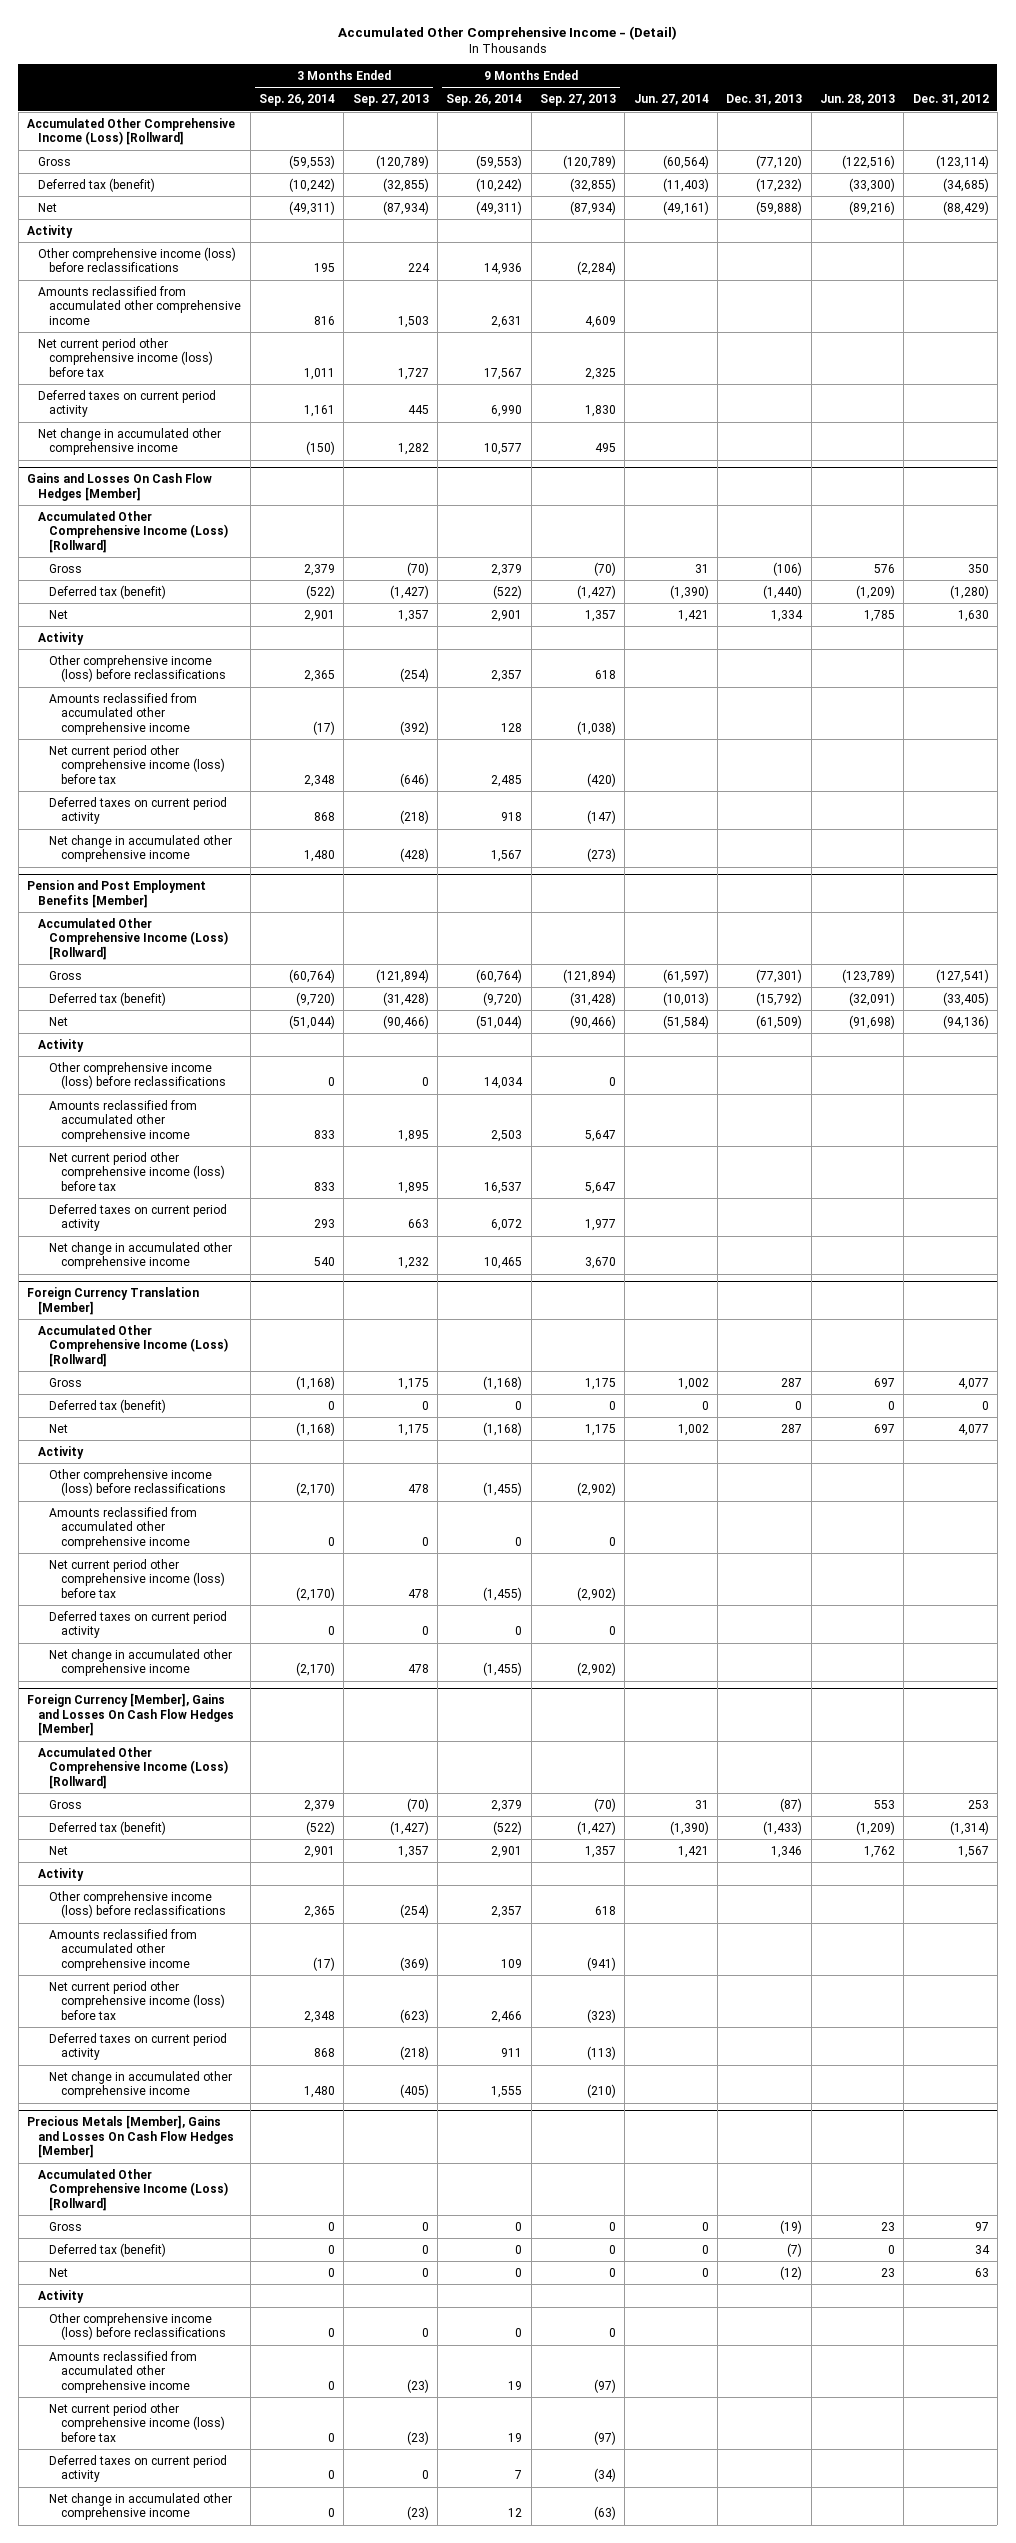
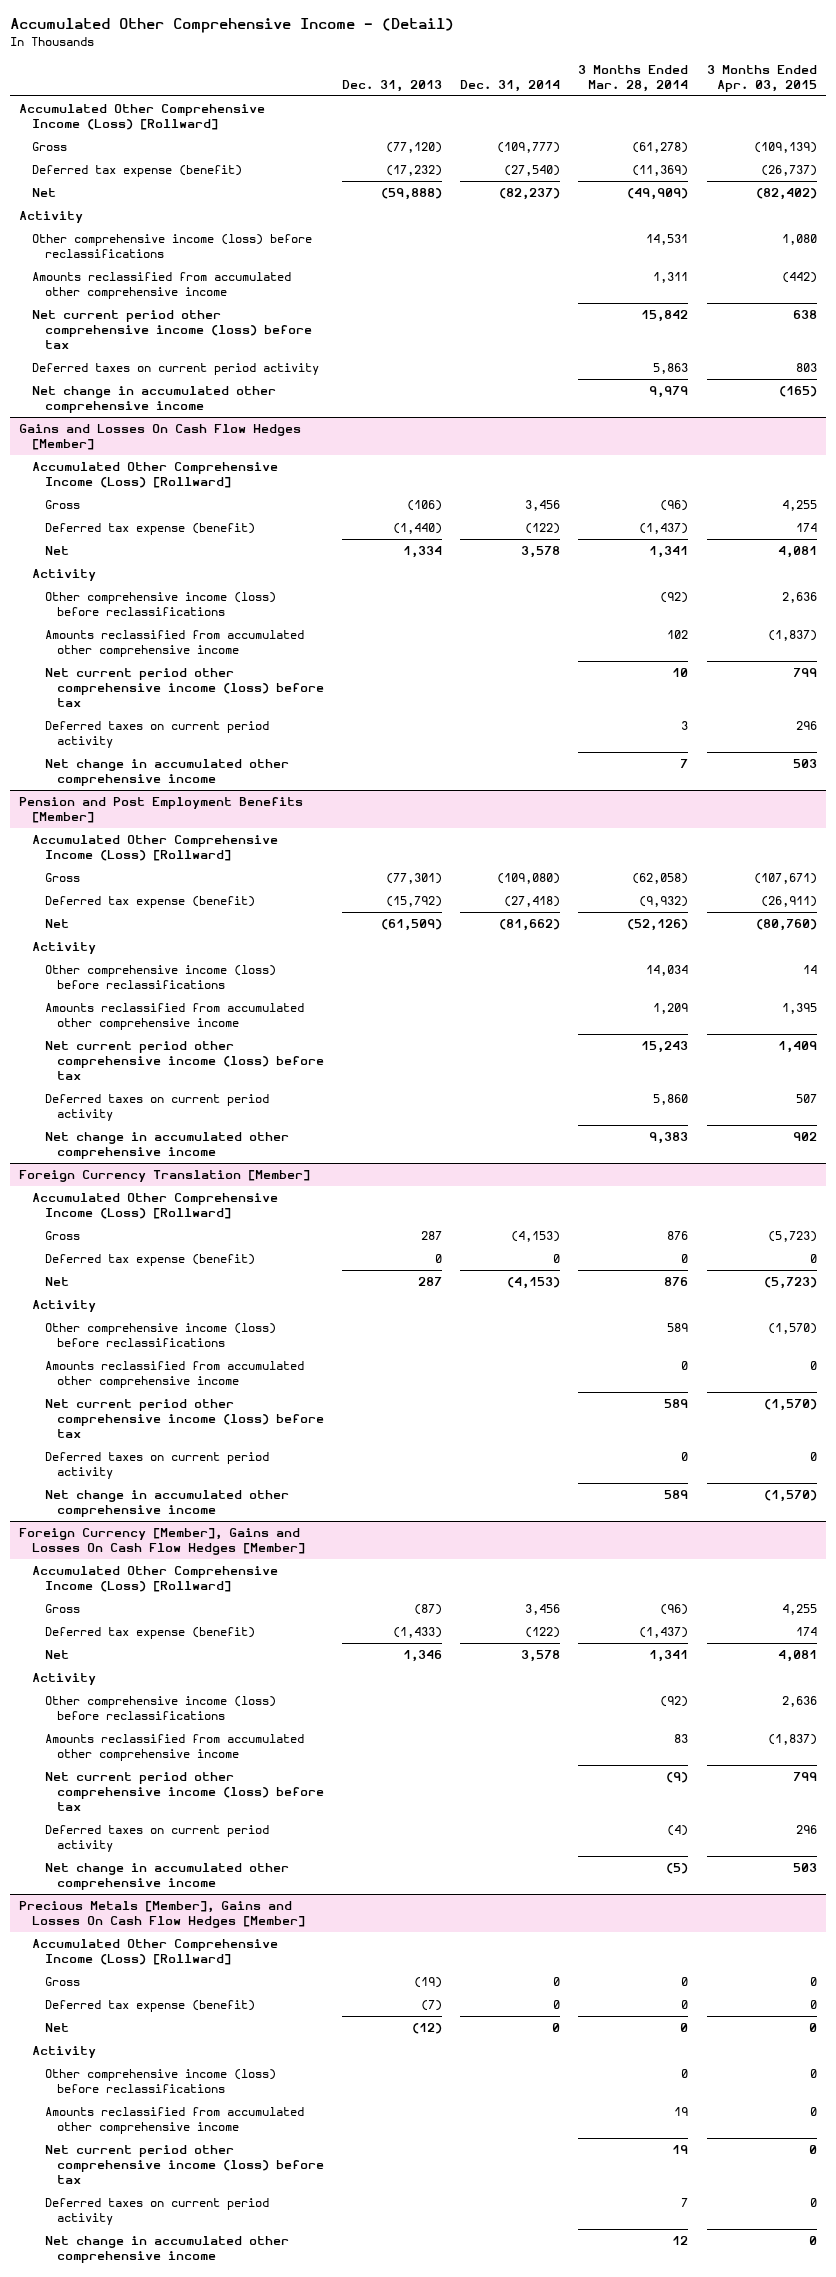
- | 3 Months Ended Sep. 26, 2014 | 3 Months Ended Sep. 27, 2013 | 9 Months Ended Sep. 26, 2014 | 9 Months Ended Sep. 27, 2013 | Jun. 27, 2014 | Dec. 31, 2013 | Jun. 28, 2013 | Dec. 31, 2012
+ | Dec. 31, 2013 | Dec. 31, 2014 | 3 Months Ended Mar. 28, 2014 | 3 Months Ended Apr. 03, 2015
- Deferred tax (benefit) | (10,242) | (32,855) | (10,242) | (32,855) | (11,403) | (17,232) | (33,300) | (34,685)
+ Deferred tax expense (benefit) | (17,232) | (27,540) | (11,369) | (26,737)
@ Gains and Losses On Cash Flow Hedges [Member]
- Deferred tax (benefit) | (522) | (1,427) | (522) | (1,427) | (1,390) | (1,440) | (1,209) | (1,280)
+ Deferred tax expense (benefit) | (1,440) | (122) | (1,437) | 174
@ Pension and Post Employment Benefits [Member]
- Deferred tax (benefit) | (9,720) | (31,428) | (9,720) | (31,428) | (10,013) | (15,792) | (32,091) | (33,405)
+ Deferred tax expense (benefit) | (15,792) | (27,418) | (9,932) | (26,911)
@ Foreign Currency Translation [Member]
- Deferred tax (benefit) | 0 | 0 | 0 | 0 | 0 | 0 | 0 | 0
+ Deferred tax expense (benefit) | 0 | 0 | 0 | 0
@ Foreign Currency [Member], Gains and Losses On Cash Flow Hedges [Member]
- Deferred tax (benefit) | (522) | (1,427) | (522) | (1,427) | (1,390) | (1,433) | (1,209) | (1,314)
+ Deferred tax expense (benefit) | (1,433) | (122) | (1,437) | 174
@ Precious Metals [Member], Gains and Losses On Cash Flow Hedges [Member]
- Deferred tax (benefit) | 0 | 0 | 0 | 0 | 0 | (7) | 0 | 34
+ Deferred tax expense (benefit) | (7) | 0 | 0 | 0

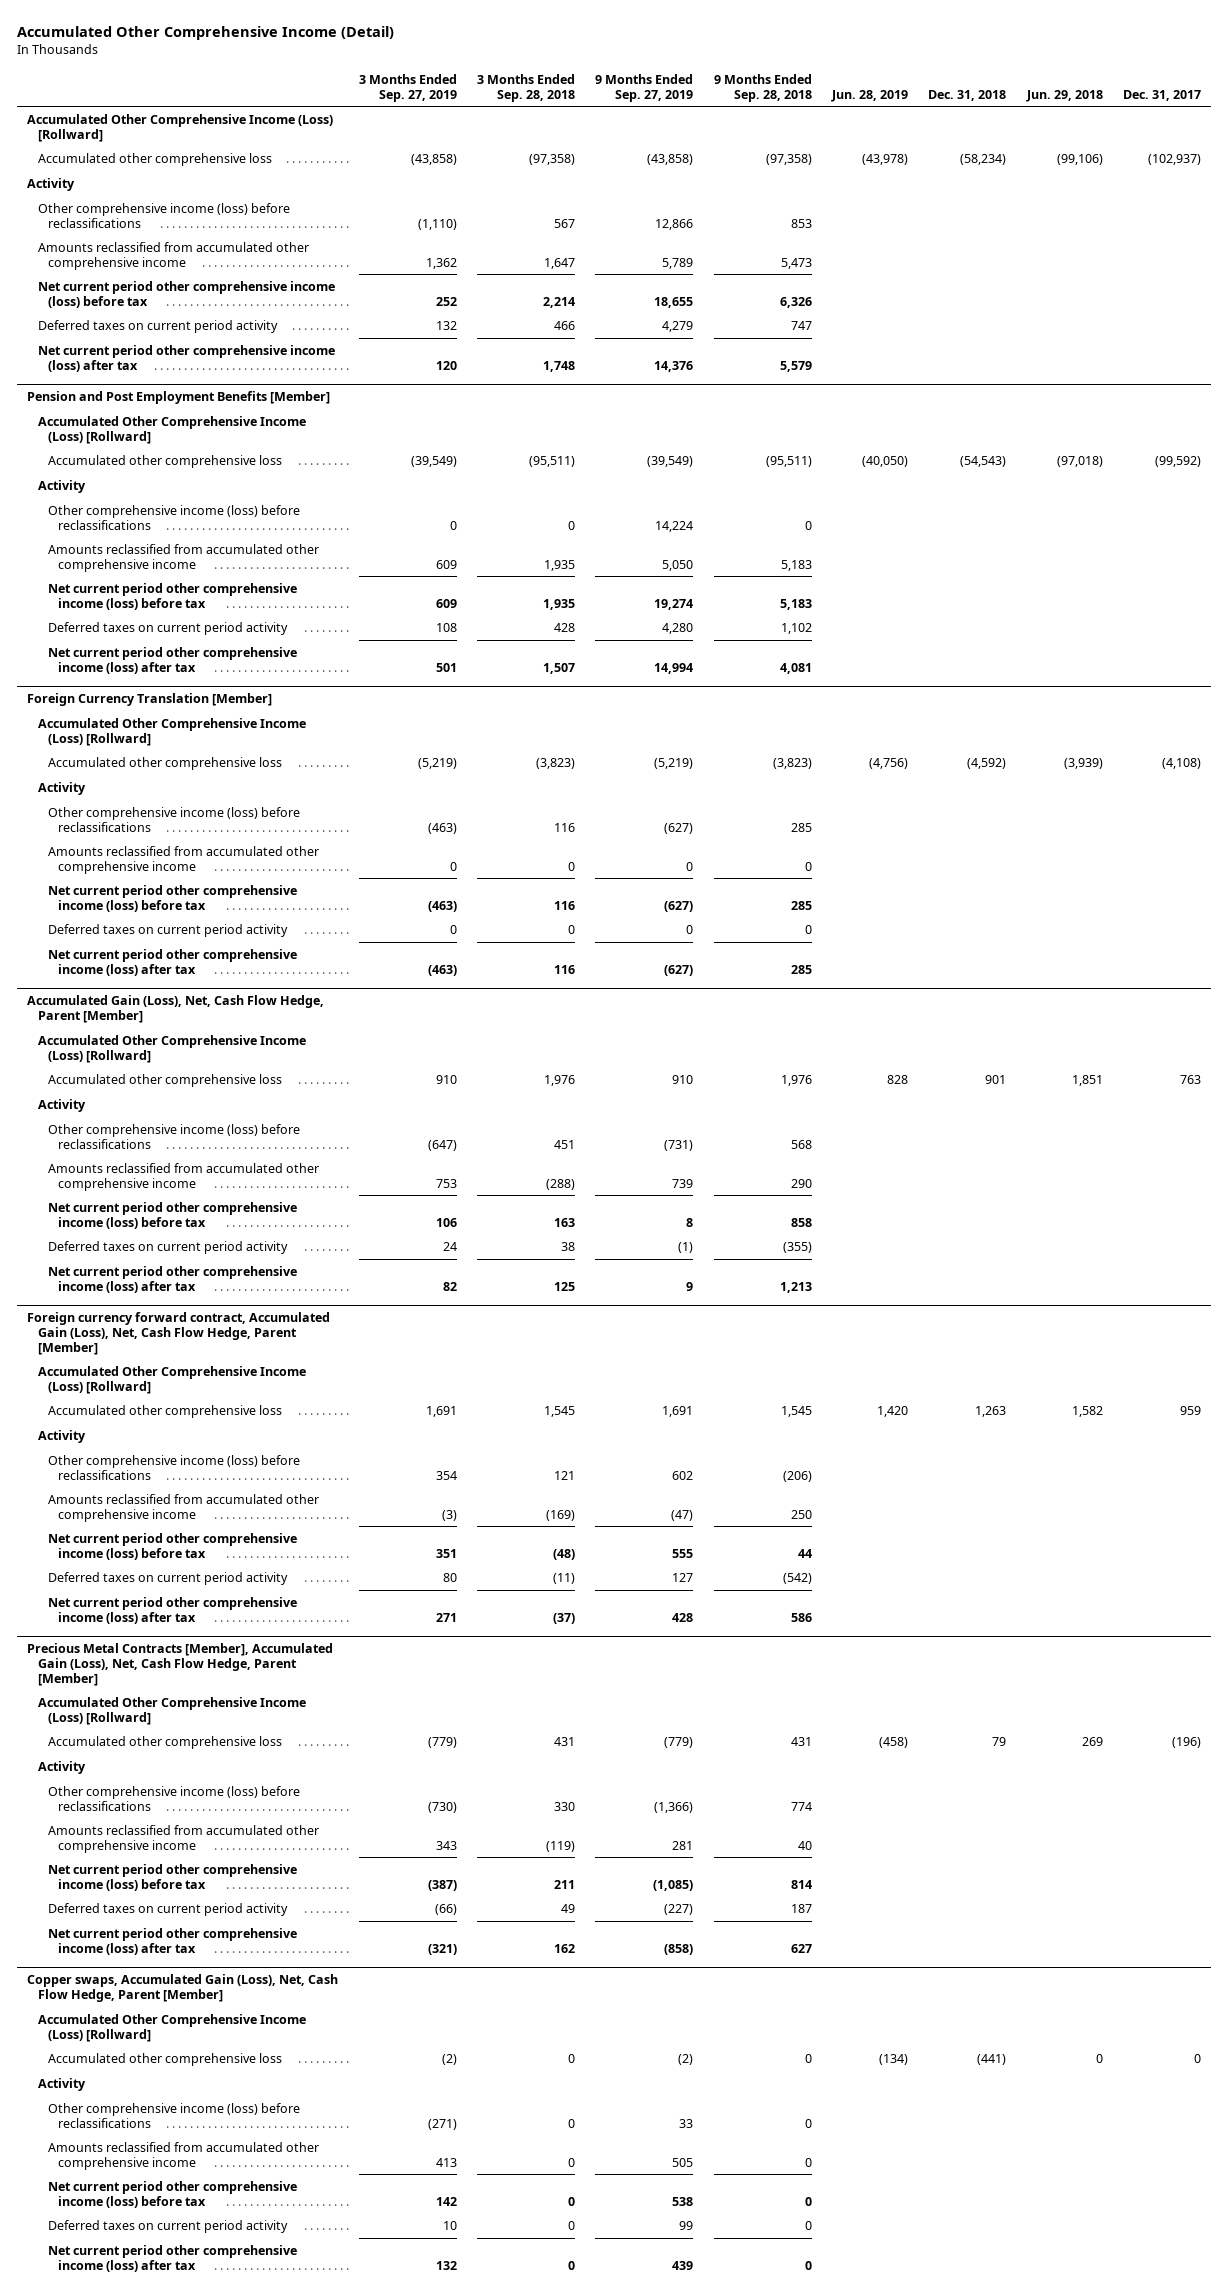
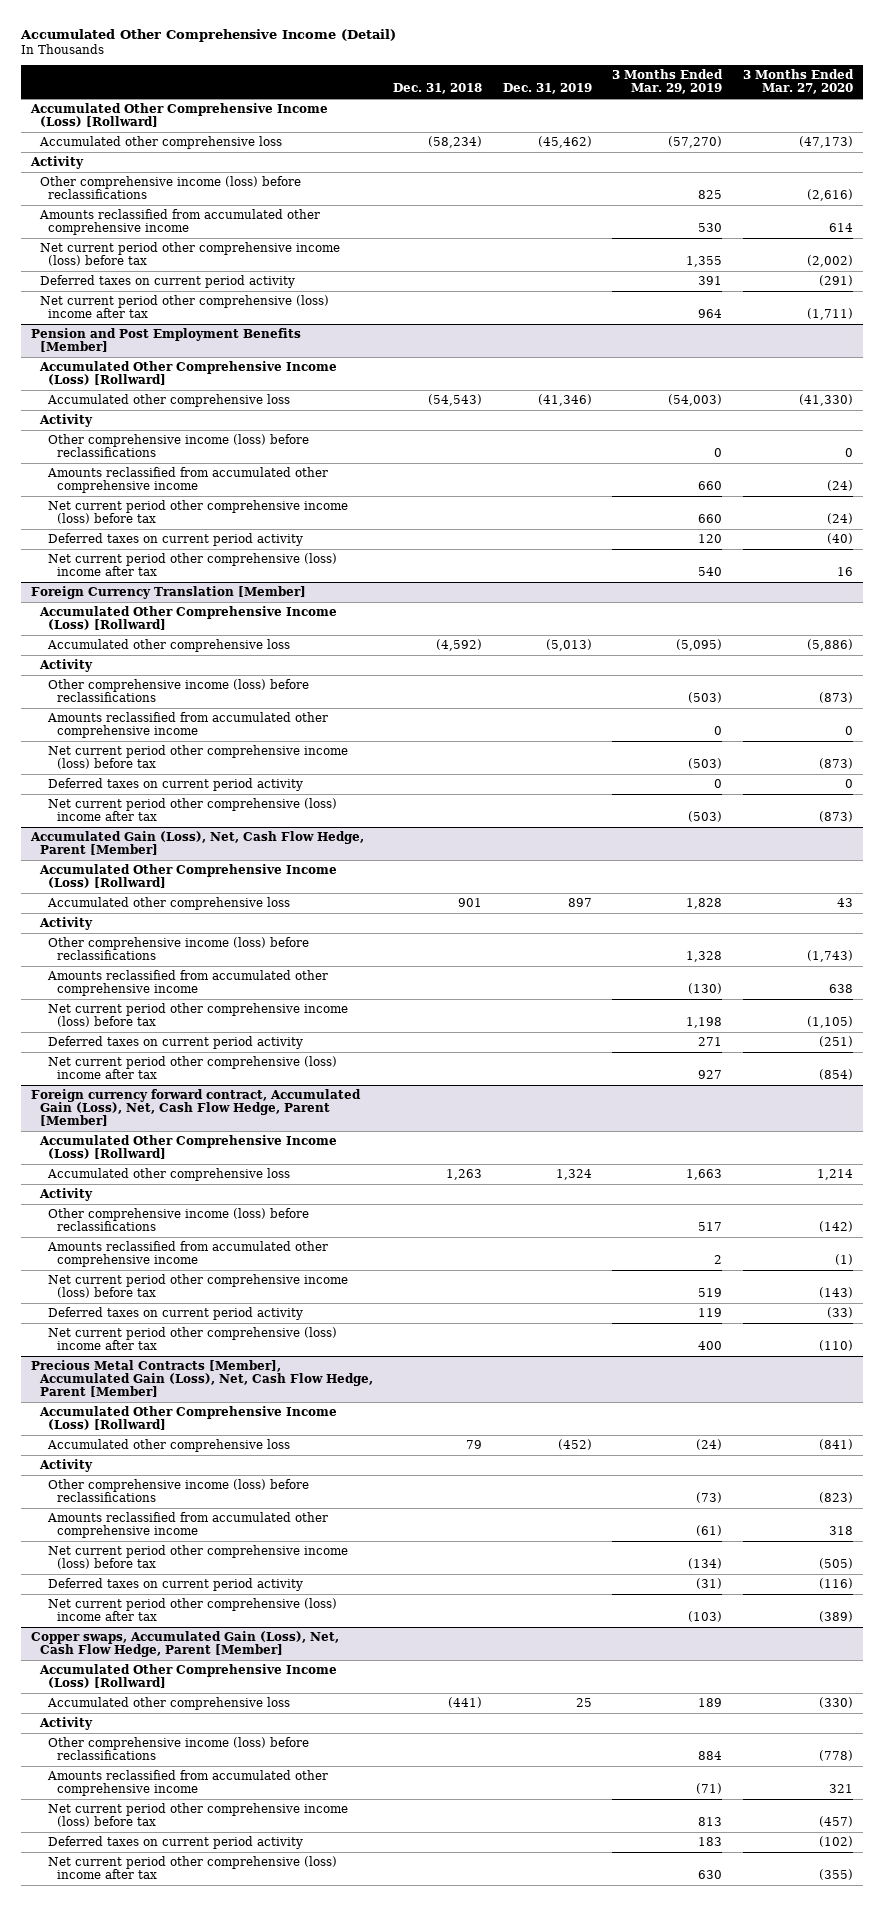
- | 3 Months Ended Sep. 27, 2019 | 3 Months Ended Sep. 28, 2018 | 9 Months Ended Sep. 27, 2019 | 9 Months Ended Sep. 28, 2018 | Jun. 28, 2019 | Dec. 31, 2018 | Jun. 29, 2018 | Dec. 31, 2017
+ | Dec. 31, 2018 | Dec. 31, 2019 | 3 Months Ended Mar. 29, 2019 | 3 Months Ended Mar. 27, 2020
- Net current period other comprehensive income (loss) after tax | 120 | 1,748 | 14,376 | 5,579 | | | |
+ Net current period other comprehensive (loss) income after tax | | | 964 | (1,711)
@ Pension and Post Employment Benefits [Member]
- Net current period other comprehensive income (loss) after tax | 501 | 1,507 | 14,994 | 4,081 | | | |
+ Net current period other comprehensive (loss) income after tax | | | 540 | 16
@ Foreign Currency Translation [Member]
- Net current period other comprehensive income (loss) after tax | (463) | 116 | (627) | 285 | | | |
+ Net current period other comprehensive (loss) income after tax | | | (503) | (873)
@ Accumulated Gain (Loss), Net, Cash Flow Hedge, Parent [Member]
- Net current period other comprehensive income (loss) after tax | 82 | 125 | 9 | 1,213 | | | |
+ Net current period other comprehensive (loss) income after tax | | | 927 | (854)
@ Foreign currency forward contract, Accumulated Gain (Loss), Net, Cash Flow Hedge, Parent [Member]
- Net current period other comprehensive income (loss) after tax | 271 | (37) | 428 | 586 | | | |
+ Net current period other comprehensive (loss) income after tax | | | 400 | (110)
@ Precious Metal Contracts [Member], Accumulated Gain (Loss), Net, Cash Flow Hedge, Parent [Member]
- Net current period other comprehensive income (loss) after tax | (321) | 162 | (858) | 627 | | | |
+ Net current period other comprehensive (loss) income after tax | | | (103) | (389)
@ Copper swaps, Accumulated Gain (Loss), Net, Cash Flow Hedge, Parent [Member]
- Net current period other comprehensive income (loss) after tax | 132 | 0 | 439 | 0 | | | |
+ Net current period other comprehensive (loss) income after tax | | | 630 | (355)

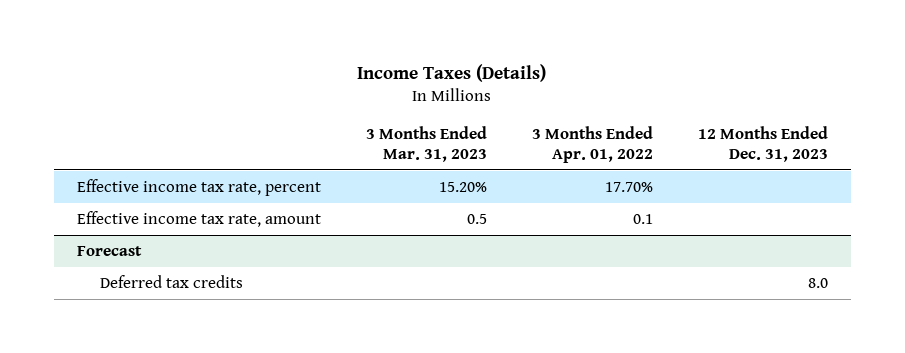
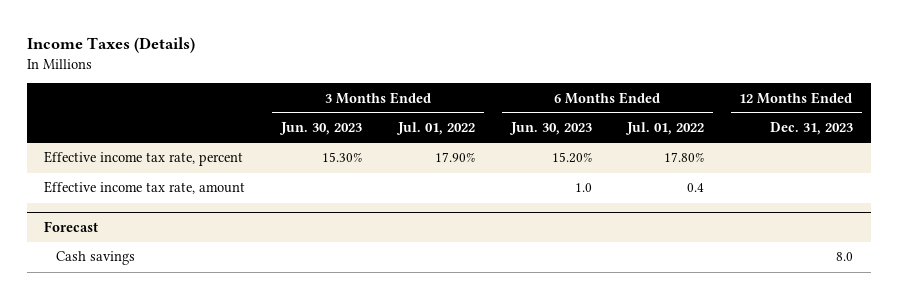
- | 3 Months Ended Mar. 31, 2023 | 3 Months Ended Apr. 01, 2022 | 12 Months Ended Dec. 31, 2023
+ | 3 Months Ended Jun. 30, 2023 | 3 Months Ended Jul. 01, 2022 | 6 Months Ended Jun. 30, 2023 | 6 Months Ended Jul. 01, 2022 | 12 Months Ended Dec. 31, 2023
@ Forecast
- Deferred tax credits | | | 8.0
+ Cash savings | | | | | 8.0

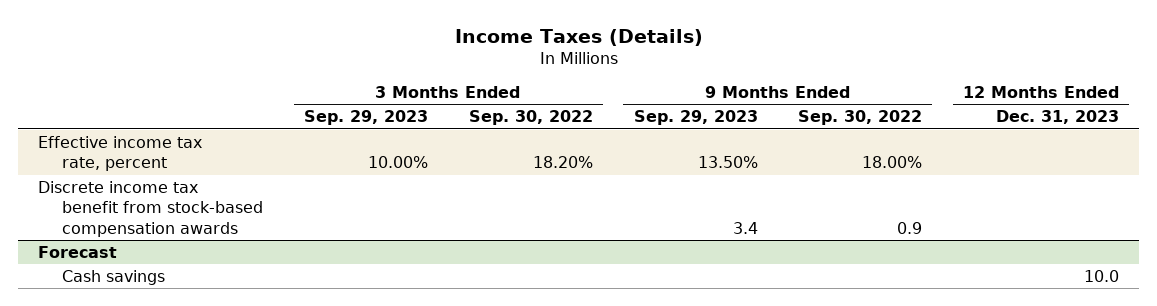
- | 3 Months Ended Jun. 30, 2023 | 3 Months Ended Jul. 01, 2022 | 6 Months Ended Jun. 30, 2023 | 6 Months Ended Jul. 01, 2022 | 12 Months Ended Dec. 31, 2023
+ | 3 Months Ended Sep. 29, 2023 | 3 Months Ended Sep. 30, 2022 | 9 Months Ended Sep. 29, 2023 | 9 Months Ended Sep. 30, 2022 | 12 Months Ended Dec. 31, 2023
- Effective income tax rate, amount | | | 1.0 | 0.4 |
+ Discrete income tax benefit from stock-based compensation awards | | | 3.4 | 0.9 |
@ Forecast
- Cash savings | | | | | 8.0
+ Cash savings | | | | | 10.0

